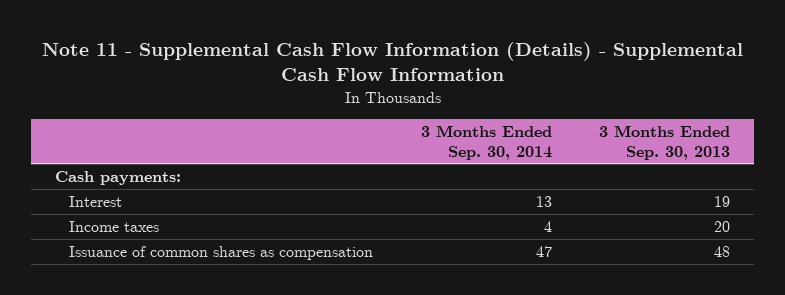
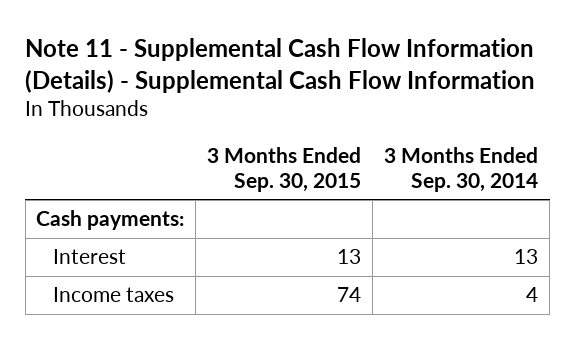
- | 3 Months Ended Sep. 30, 2014 | 3 Months Ended Sep. 30, 2013
+ | 3 Months Ended Sep. 30, 2015 | 3 Months Ended Sep. 30, 2014
- Issuance of common shares as compensation | 47 | 48

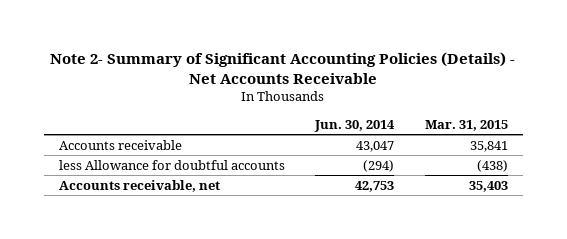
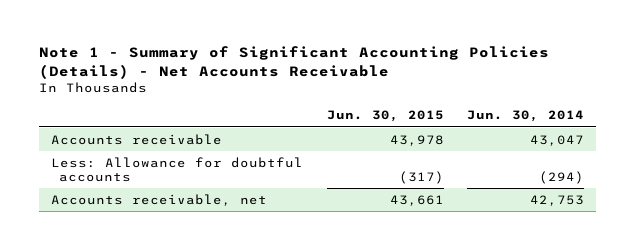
- Note 2- Summary of Significant Accounting Policies (Details) - Net Accounts Receivable
+ Note 1 - Summary of Significant Accounting Policies (Details) - Net Accounts Receivable
- | Jun. 30, 2014 | Mar. 31, 2015
+ | Jun. 30, 2015 | Jun. 30, 2014
- less Allowance for doubtful accounts | (294) | (438)
+ Less: Allowance for doubtful accounts | (317) | (294)

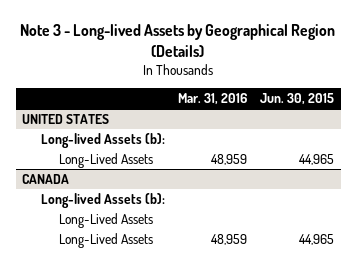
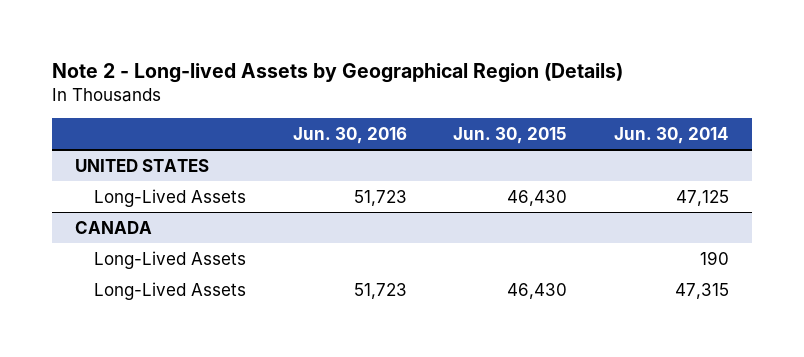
- Note 3 - Long-lived Assets by Geographical Region (Details)
+ Note 2 - Long-lived Assets by Geographical Region (Details)
- | Mar. 31, 2016 | Jun. 30, 2015
+ | Jun. 30, 2016 | Jun. 30, 2015 | Jun. 30, 2014
@ UNITED STATES
- Long-lived Assets (b):
- Long-Lived Assets | 48,959 | 44,965
+ Long-Lived Assets | 51,723 | 46,430 | 47,125
@ CANADA
- Long-lived Assets (b):
- Long-Lived Assets | 48,959 | 44,965
+ Long-Lived Assets | 51,723 | 46,430 | 47,315

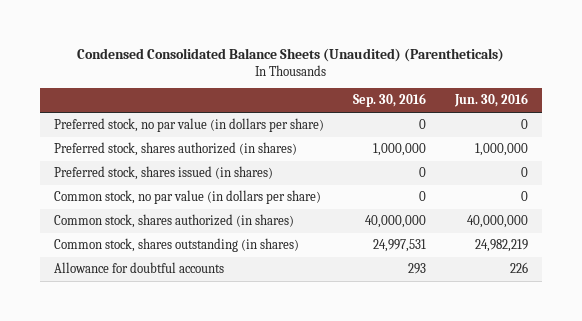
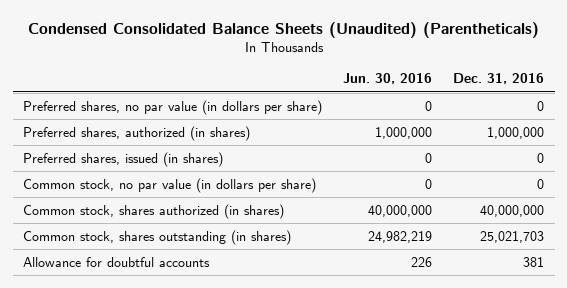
- | Sep. 30, 2016 | Jun. 30, 2016
+ | Jun. 30, 2016 | Dec. 31, 2016
- Preferred stock, no par value (in dollars per share) | 0 | 0
- Preferred stock, shares authorized (in shares) | 1,000,000 | 1,000,000
- Preferred stock, shares issued (in shares) | 0 | 0
+ Preferred shares, no par value (in dollars per share) | 0 | 0
+ Preferred shares, authorized (in shares) | 1,000,000 | 1,000,000
+ Preferred shares, issued (in shares) | 0 | 0

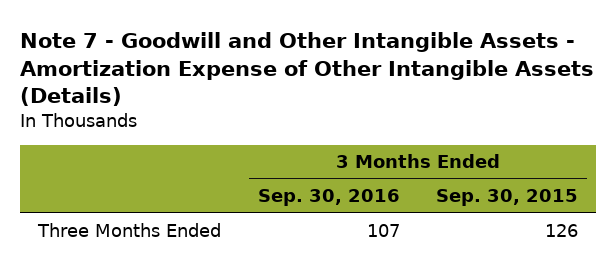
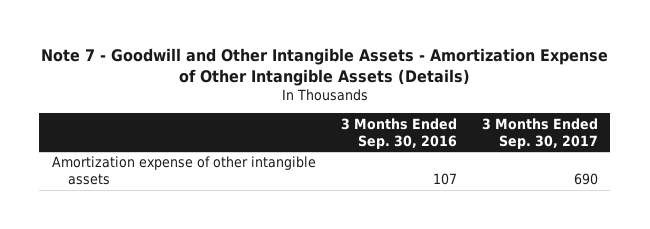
- | 3 Months Ended Sep. 30, 2016 | 3 Months Ended Sep. 30, 2015
+ | 3 Months Ended Sep. 30, 2016 | 3 Months Ended Sep. 30, 2017
- Three Months Ended | 107 | 126
+ Amortization expense of other intangible assets | 107 | 690

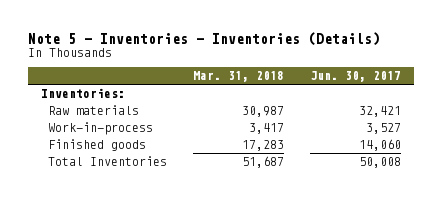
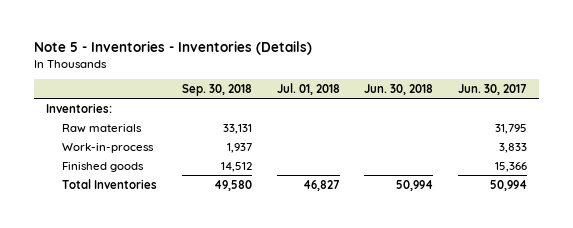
- | Mar. 31, 2018 | Jun. 30, 2017
+ | Sep. 30, 2018 | Jul. 01, 2018 | Jun. 30, 2018 | Jun. 30, 2017
- Raw materials | 30,987 | 32,421
- Work-in-process | 3,417 | 3,527
- Finished goods | 17,283 | 14,060
- Total Inventories | 51,687 | 50,008
+ Raw materials | 33,131 | | | 31,795
+ Work-in-process | 1,937 | | | 3,833
+ Finished goods | 14,512 | | | 15,366
+ Total Inventories | 49,580 | 46,827 | 50,994 | 50,994

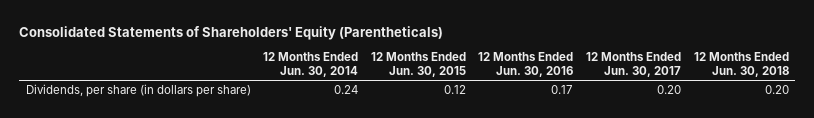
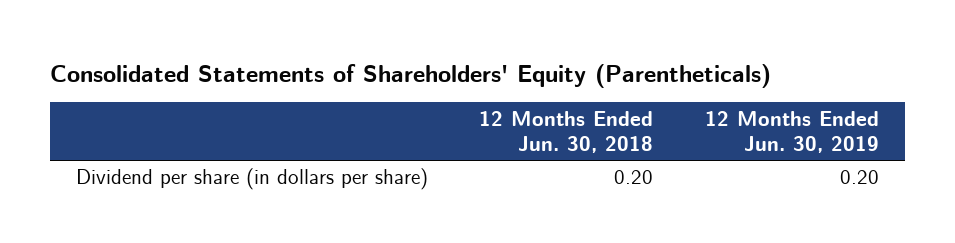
- | 12 Months Ended Jun. 30, 2014 | 12 Months Ended Jun. 30, 2015 | 12 Months Ended Jun. 30, 2016 | 12 Months Ended Jun. 30, 2017 | 12 Months Ended Jun. 30, 2018
+ | 12 Months Ended Jun. 30, 2018 | 12 Months Ended Jun. 30, 2019
- Dividends, per share (in dollars per share) | 0.24 | 0.12 | 0.17 | 0.20 | 0.20
+ Dividend per share (in dollars per share) | 0.20 | 0.20

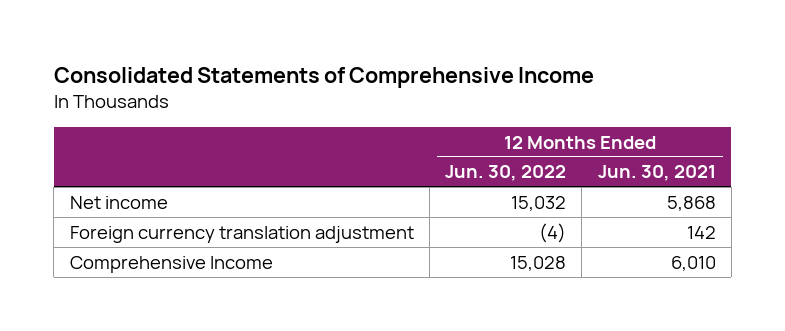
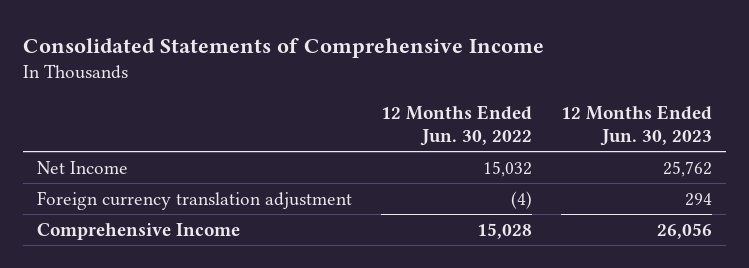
- | 12 Months Ended Jun. 30, 2022 | 12 Months Ended Jun. 30, 2021
+ | 12 Months Ended Jun. 30, 2022 | 12 Months Ended Jun. 30, 2023
- Net income | 15,032 | 5,868
+ Net Income | 15,032 | 25,762

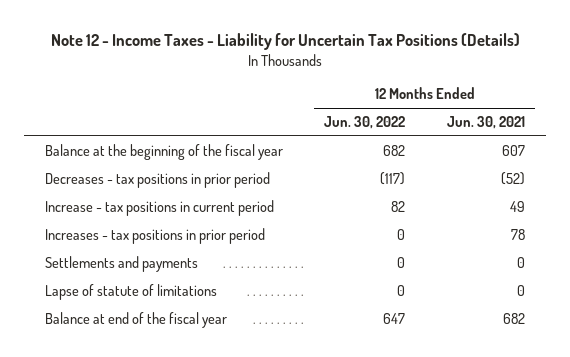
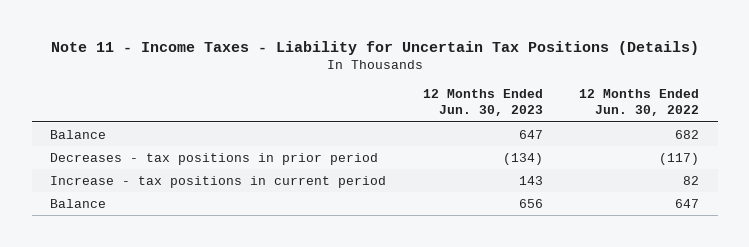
- Note 12 - Income Taxes - Liability for Uncertain Tax Positions (Details)
+ Note 11 - Income Taxes - Liability for Uncertain Tax Positions (Details)
- | 12 Months Ended Jun. 30, 2022 | 12 Months Ended Jun. 30, 2021
+ | 12 Months Ended Jun. 30, 2023 | 12 Months Ended Jun. 30, 2022
- Balance at the beginning of the fiscal year | 682 | 607
+ Balance | 647 | 682
- Increases - tax positions in prior period | 0 | 78
- Settlements and payments | 0 | 0
- Lapse of statute of limitations | 0 | 0
- Balance at end of the fiscal year | 647 | 682
+ Balance | 656 | 647

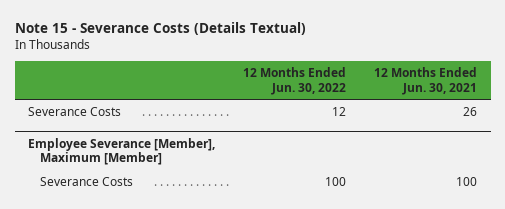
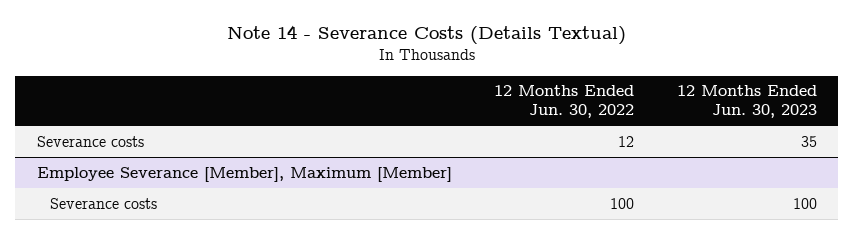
- Note 15 - Severance Costs (Details Textual)
+ Note 14 - Severance Costs (Details Textual)
- | 12 Months Ended Jun. 30, 2022 | 12 Months Ended Jun. 30, 2021
+ | 12 Months Ended Jun. 30, 2022 | 12 Months Ended Jun. 30, 2023
- Severance Costs | 12 | 26
+ Severance costs | 12 | 35
@ Employee Severance [Member], Maximum [Member]
- Severance Costs | 100 | 100
+ Severance costs | 100 | 100

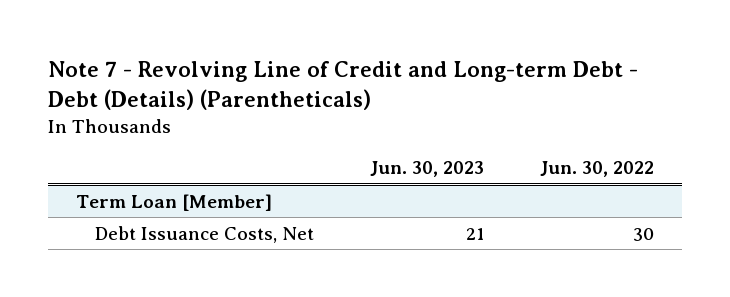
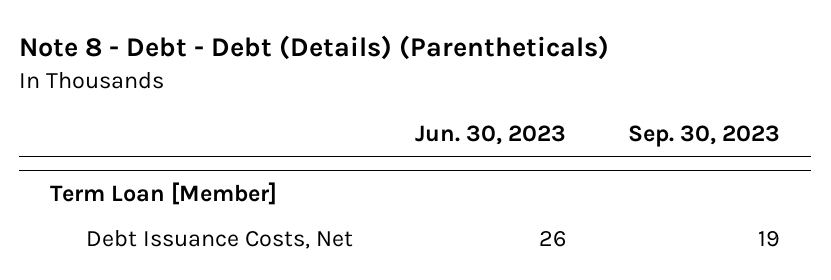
- Note 7 - Revolving Line of Credit and Long-term Debt - Debt (Details) (Parentheticals)
+ Note 8 - Debt - Debt (Details) (Parentheticals)
- | Jun. 30, 2023 | Jun. 30, 2022
+ | Jun. 30, 2023 | Sep. 30, 2023
@ Term Loan [Member]
- Debt Issuance Costs, Net | 21 | 30
+ Debt Issuance Costs, Net | 26 | 19

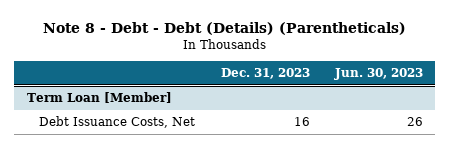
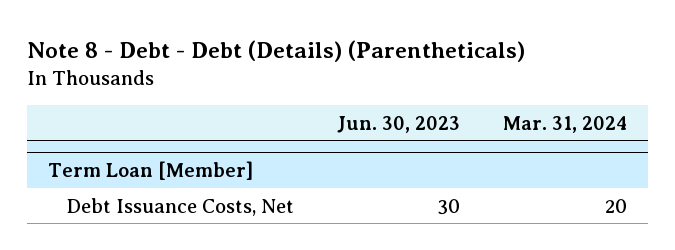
- | Dec. 31, 2023 | Jun. 30, 2023
+ | Jun. 30, 2023 | Mar. 31, 2024
@ Term Loan [Member]
- Debt Issuance Costs, Net | 16 | 26
+ Debt Issuance Costs, Net | 30 | 20

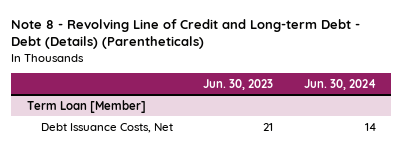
- Note 8 - Debt - Debt (Details) (Parentheticals)
+ Note 8 - Revolving Line of Credit and Long-term Debt - Debt (Details) (Parentheticals)
- | Jun. 30, 2023 | Mar. 31, 2024
+ | Jun. 30, 2023 | Jun. 30, 2024
@ Term Loan [Member]
- Debt Issuance Costs, Net | 30 | 20
+ Debt Issuance Costs, Net | 21 | 14

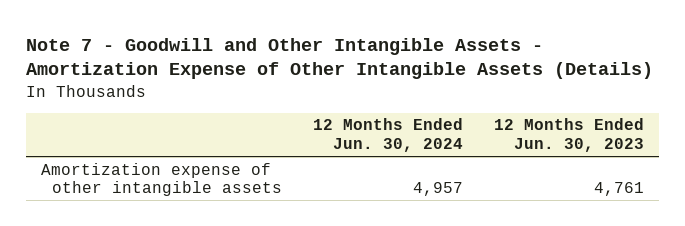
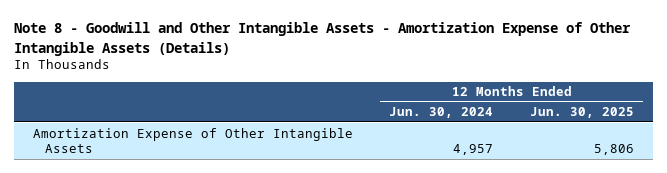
- Note 7 - Goodwill and Other Intangible Assets - Amortization Expense of Other Intangible Assets (Details)
+ Note 8 - Goodwill and Other Intangible Assets - Amortization Expense of Other Intangible Assets (Details)
- | 12 Months Ended Jun. 30, 2024 | 12 Months Ended Jun. 30, 2023
+ | 12 Months Ended Jun. 30, 2024 | 12 Months Ended Jun. 30, 2025
- Amortization expense of other intangible assets | 4,957 | 4,761
+ Amortization Expense of Other Intangible Assets | 4,957 | 5,806

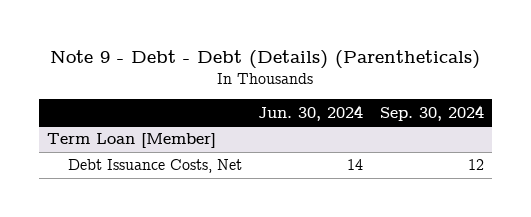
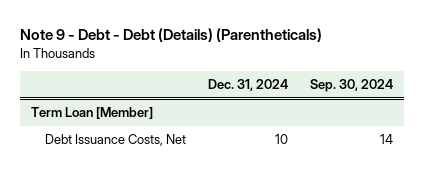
- | Jun. 30, 2024 | Sep. 30, 2024
+ | Dec. 31, 2024 | Sep. 30, 2024
@ Term Loan [Member]
- Debt Issuance Costs, Net | 14 | 12
+ Debt Issuance Costs, Net | 10 | 14

